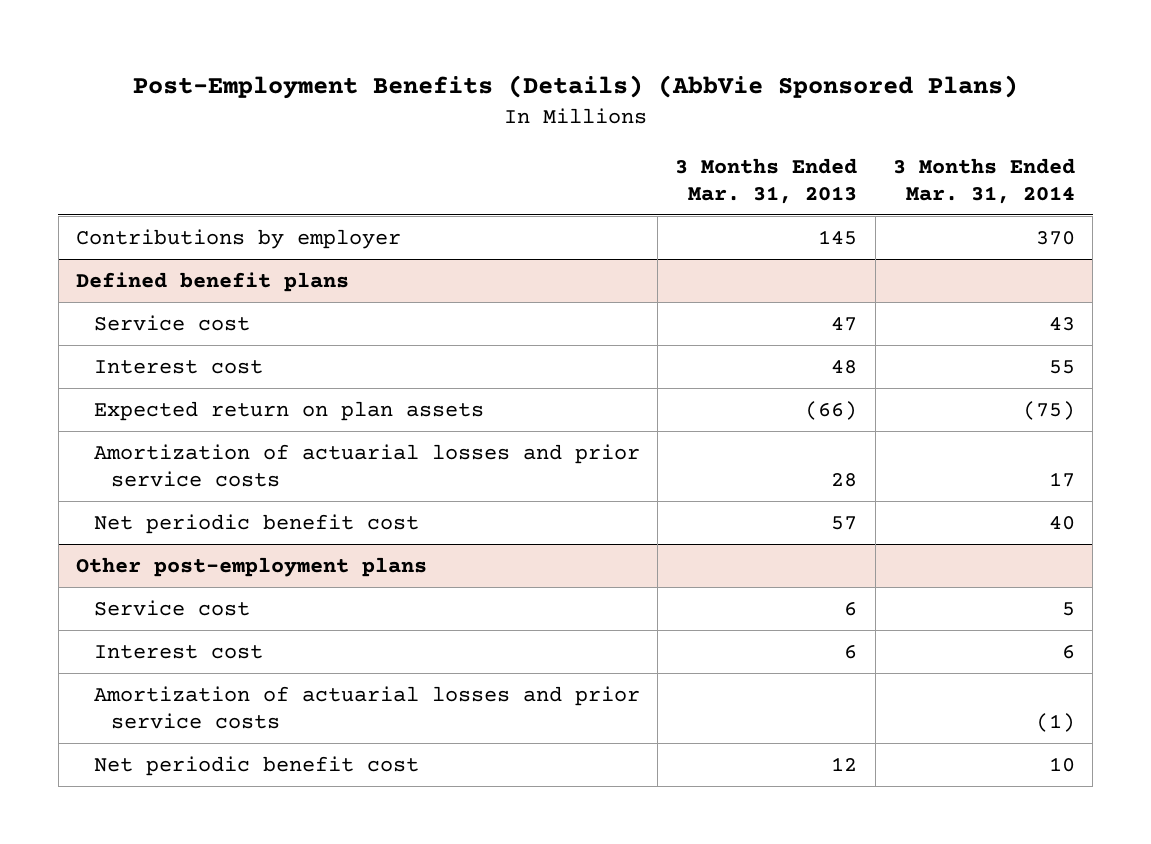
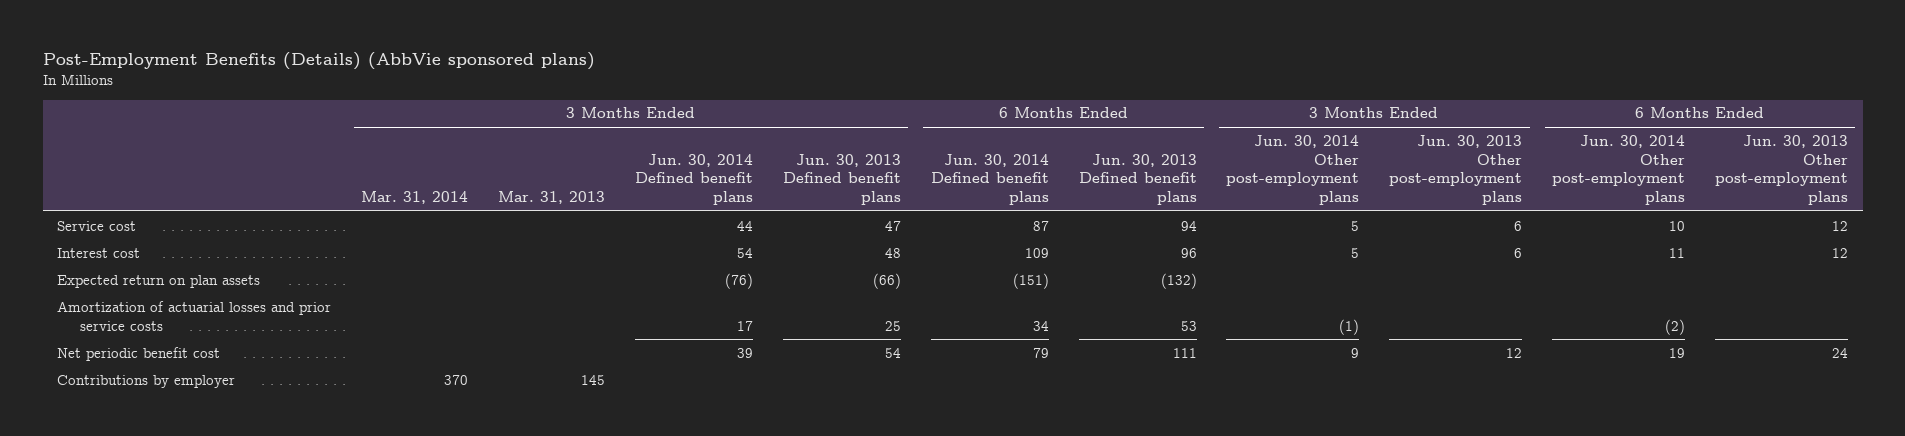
- Post-Employment Benefits (Details) (AbbVie Sponsored Plans)
+ Post-Employment Benefits (Details) (AbbVie sponsored plans)
- | 3 Months Ended Mar. 31, 2013 | 3 Months Ended Mar. 31, 2014
+ | 3 Months Ended Mar. 31, 2014 | 3 Months Ended Mar. 31, 2013 | 3 Months Ended Jun. 30, 2014 Defined benefit plans | 3 Months Ended Jun. 30, 2013 Defined benefit plans | 6 Months Ended Jun. 30, 2014 Defined benefit plans | 6 Months Ended Jun. 30, 2013 Defined benefit plans | 3 Months Ended Jun. 30, 2014 Other post-employment plans | 3 Months Ended Jun. 30, 2013 Other post-employment plans | 6 Months Ended Jun. 30, 2014 Other post-employment plans | 6 Months Ended Jun. 30, 2013 Other post-employment plans
+ Service cost | | | 44 | 47 | 87 | 94 | 5 | 6 | 10 | 12
+ Interest cost | | | 54 | 48 | 109 | 96 | 5 | 6 | 11 | 12
+ Expected return on plan assets | | | (76) | (66) | (151) | (132) | | | |
+ Amortization of actuarial losses and prior service costs | | | 17 | 25 | 34 | 53 | (1) | | (2) |
+ Net periodic benefit cost | | | 39 | 54 | 79 | 111 | 9 | 12 | 19 | 24
- Defined benefit plans
- Service cost | 47 | 43
- Interest cost | 48 | 55
- Expected return on plan assets | (66) | (75)
- Amortization of actuarial losses and prior service costs | 28 | 17
- Net periodic benefit cost | 57 | 40
- Other post-employment plans
- Service cost | 6 | 5
- Interest cost | 6 | 6
- Amortization of actuarial losses and prior service costs | | (1)
- Net periodic benefit cost | 12 | 10

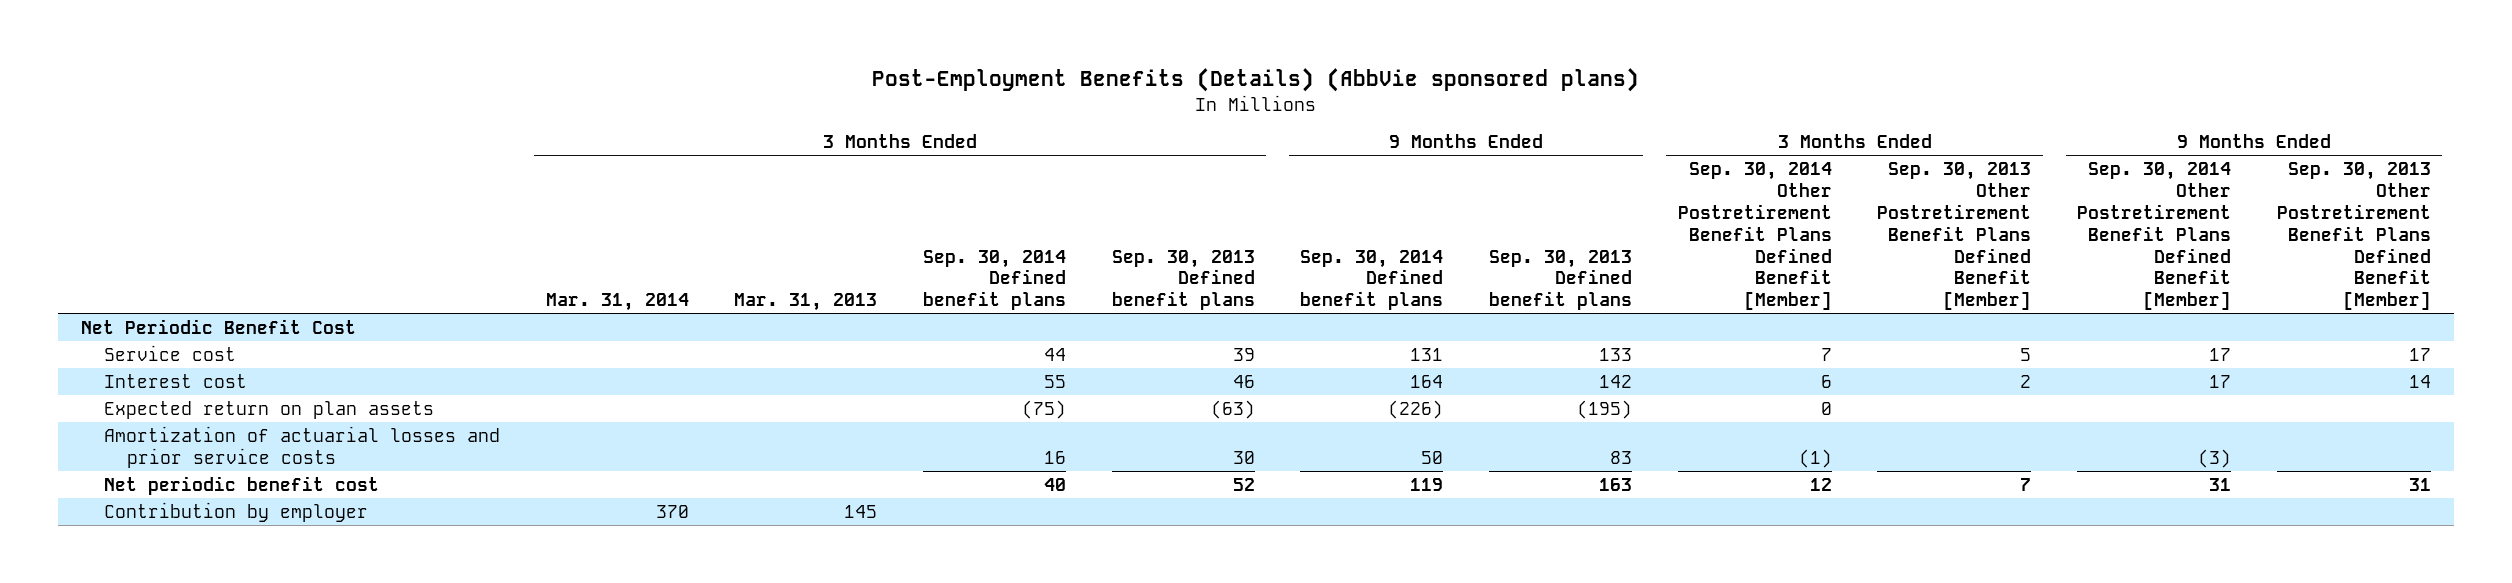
- | 3 Months Ended Mar. 31, 2014 | 3 Months Ended Mar. 31, 2013 | 3 Months Ended Jun. 30, 2014 Defined benefit plans | 3 Months Ended Jun. 30, 2013 Defined benefit plans | 6 Months Ended Jun. 30, 2014 Defined benefit plans | 6 Months Ended Jun. 30, 2013 Defined benefit plans | 3 Months Ended Jun. 30, 2014 Other post-employment plans | 3 Months Ended Jun. 30, 2013 Other post-employment plans | 6 Months Ended Jun. 30, 2014 Other post-employment plans | 6 Months Ended Jun. 30, 2013 Other post-employment plans
+ | 3 Months Ended Mar. 31, 2014 | 3 Months Ended Mar. 31, 2013 | 3 Months Ended Sep. 30, 2014 Defined benefit plans | 3 Months Ended Sep. 30, 2013 Defined benefit plans | 9 Months Ended Sep. 30, 2014 Defined benefit plans | 9 Months Ended Sep. 30, 2013 Defined benefit plans | 3 Months Ended Sep. 30, 2014 Other Postretirement Benefit Plans Defined Benefit [Member] | 3 Months Ended Sep. 30, 2013 Other Postretirement Benefit Plans Defined Benefit [Member] | 9 Months Ended Sep. 30, 2014 Other Postretirement Benefit Plans Defined Benefit [Member] | 9 Months Ended Sep. 30, 2013 Other Postretirement Benefit Plans Defined Benefit [Member]
+ Net Periodic Benefit Cost
- Contributions by employer | 370 | 145 | | | | | | | |
+ Contribution by employer | 370 | 145 | | | | | | | |

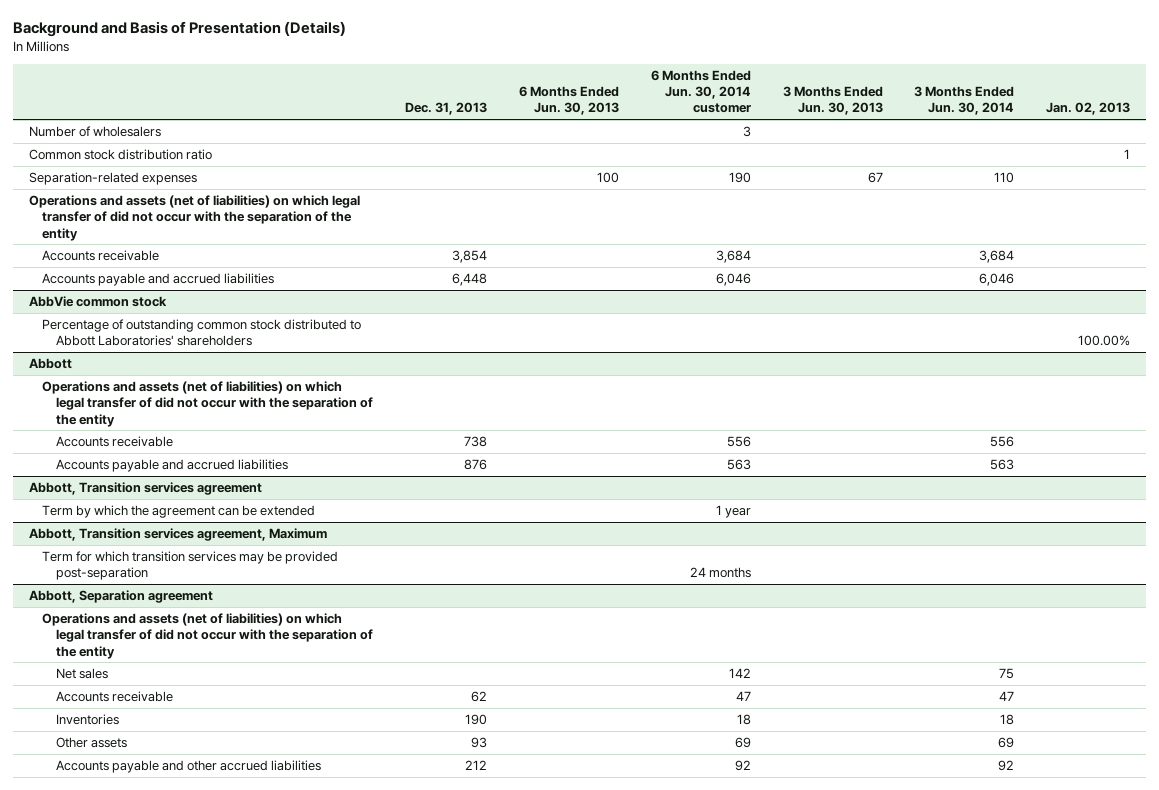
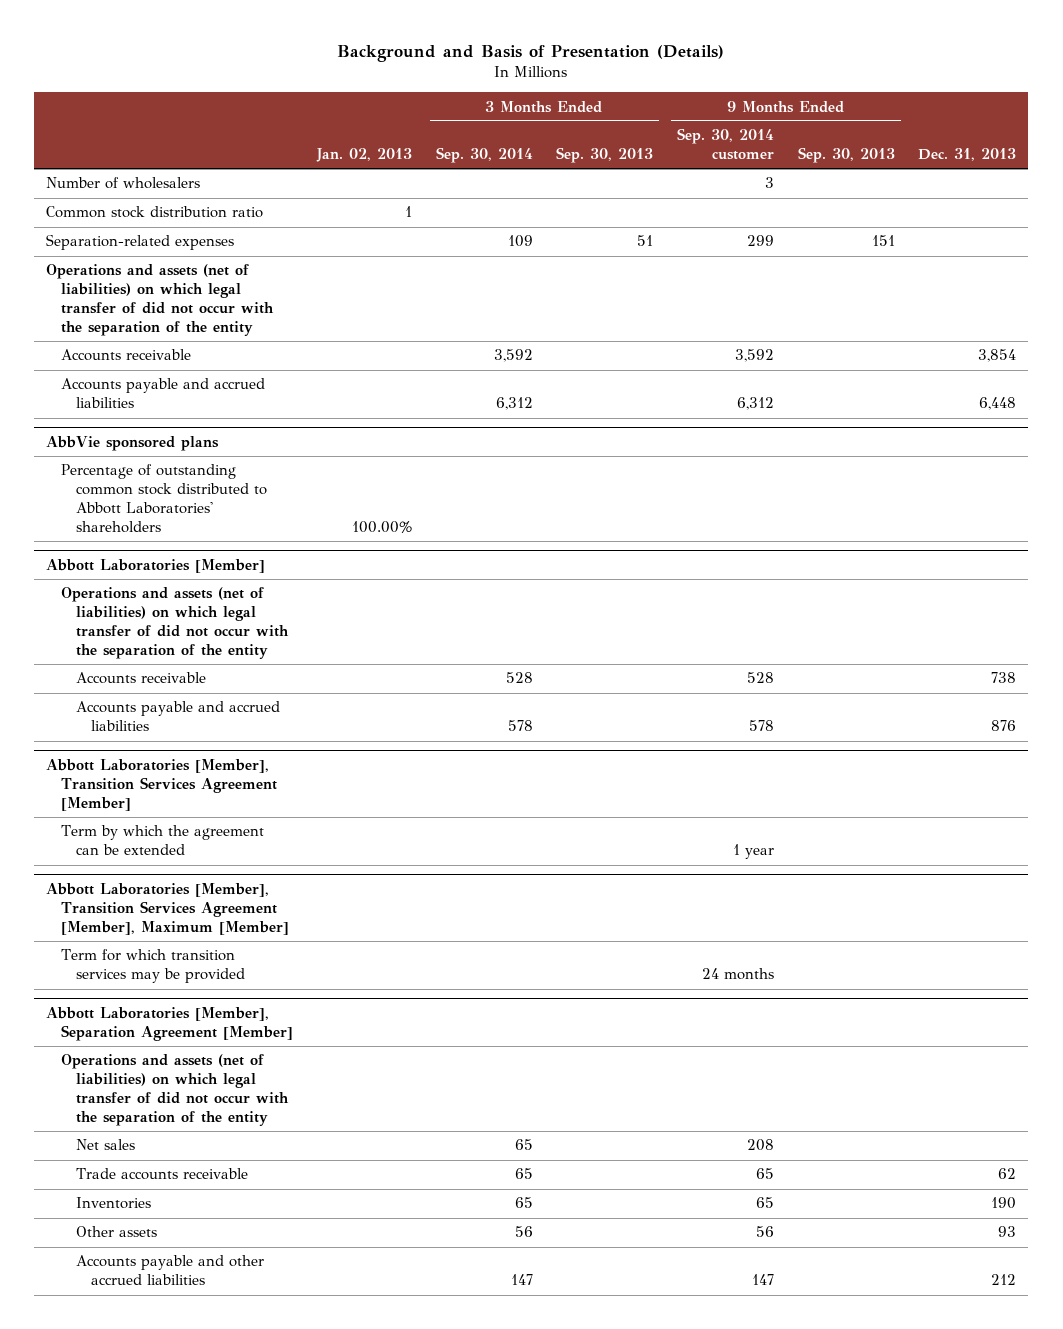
- | Dec. 31, 2013 | 6 Months Ended Jun. 30, 2013 | 6 Months Ended Jun. 30, 2014 customer | 3 Months Ended Jun. 30, 2013 | 3 Months Ended Jun. 30, 2014 | Jan. 02, 2013
+ | Jan. 02, 2013 | 3 Months Ended Sep. 30, 2014 | 3 Months Ended Sep. 30, 2013 | 9 Months Ended Sep. 30, 2014 customer | 9 Months Ended Sep. 30, 2013 | Dec. 31, 2013
- AbbVie common stock
+ AbbVie sponsored plans
- Abbott
+ Abbott Laboratories [Member]
- Abbott, Transition services agreement
+ Abbott Laboratories [Member], Transition Services Agreement [Member]
- Abbott, Transition services agreement, Maximum
- Term for which transition services may be provided post-separation | | | 24 months | | |
- Abbott, Separation agreement
+ Abbott Laboratories [Member], Transition Services Agreement [Member], Maximum [Member]
+ Term for which transition services may be provided | | | | 24 months | |
+ Abbott Laboratories [Member], Separation Agreement [Member]
- Accounts receivable | 62 | | 47 | | 47 |
+ Trade accounts receivable | | 65 | | 65 | | 62

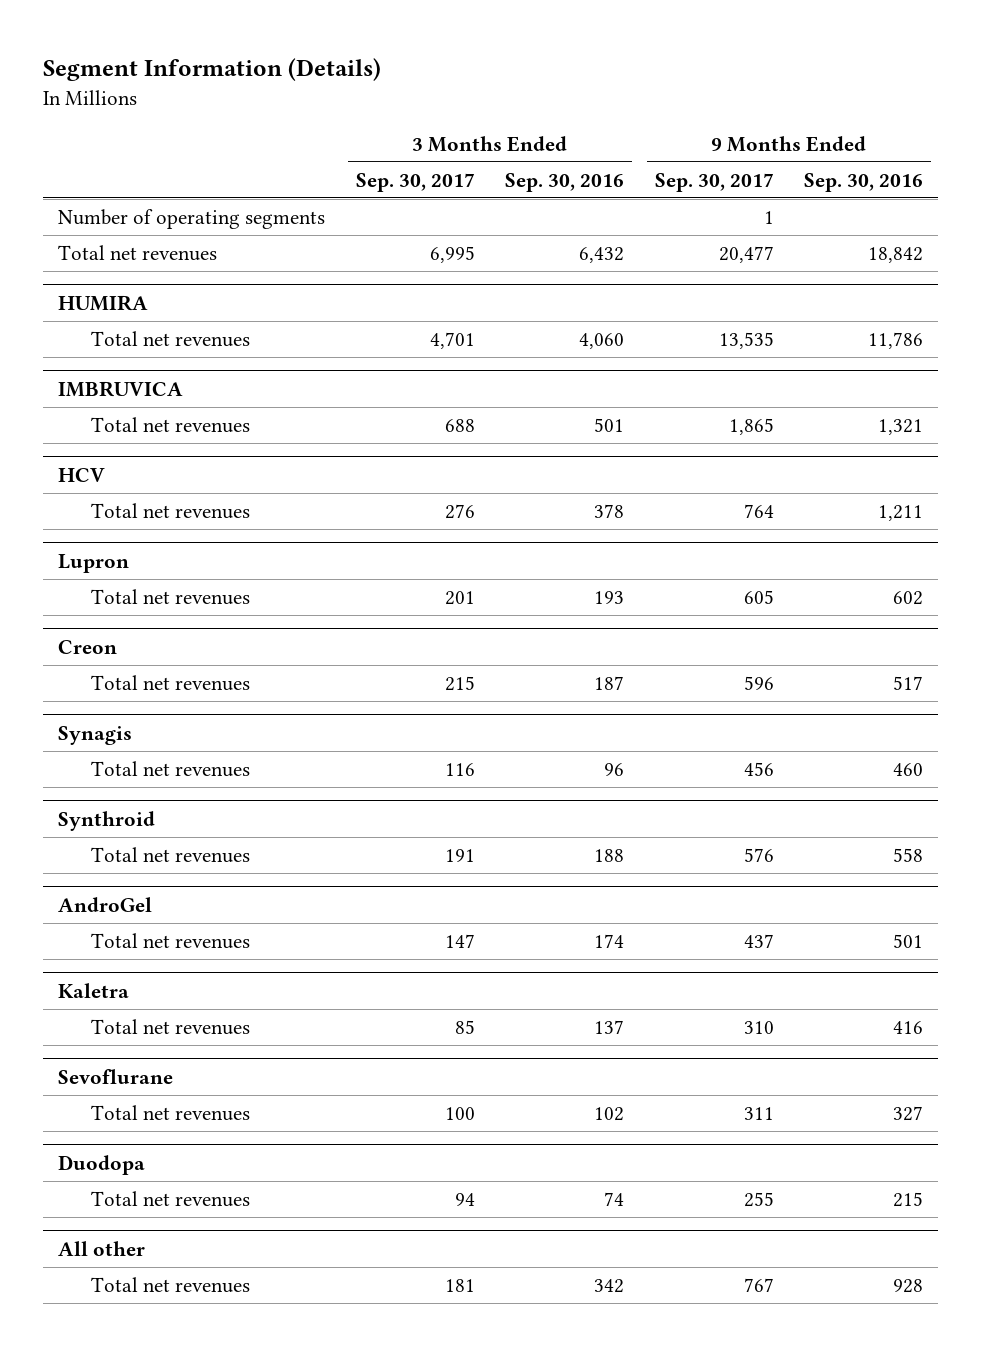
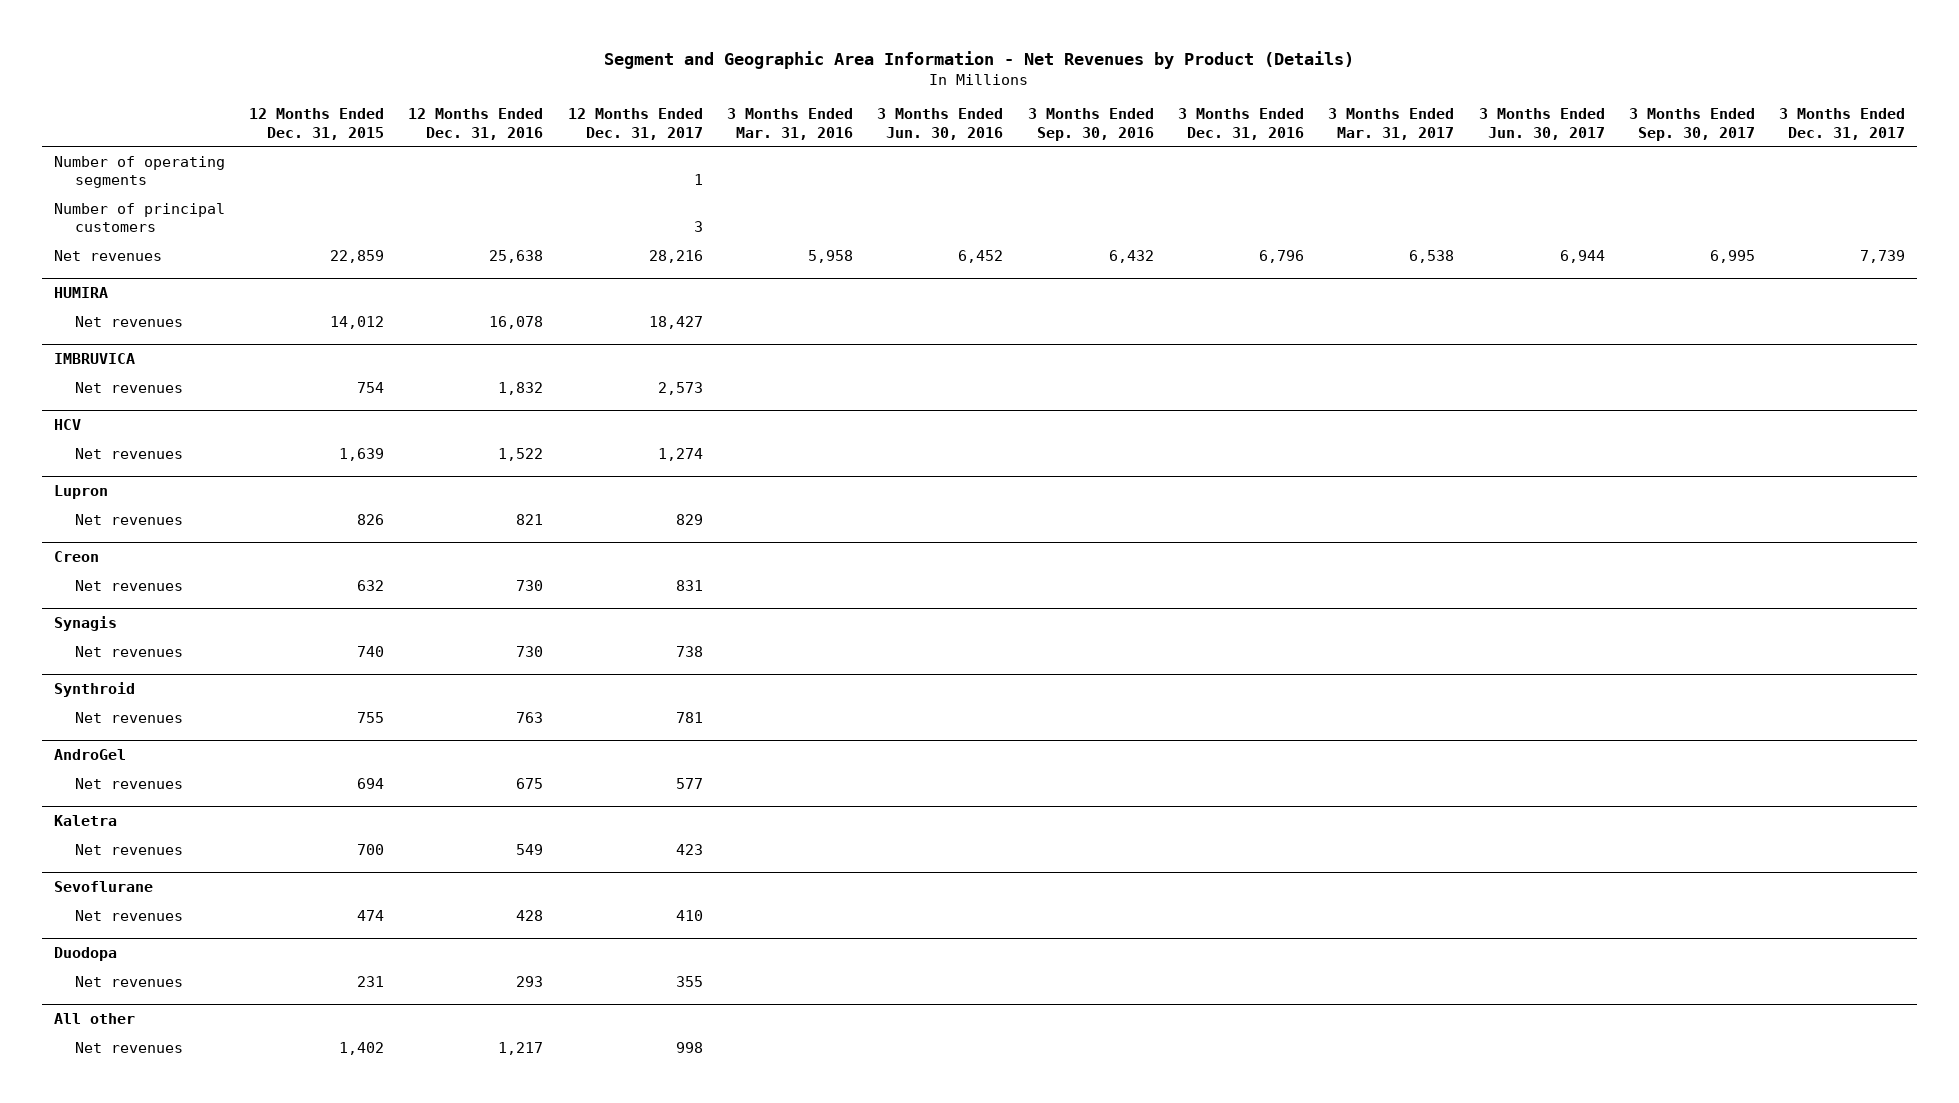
- Segment Information (Details)
+ Segment and Geographic Area Information - Net Revenues by Product (Details)
- | 3 Months Ended Sep. 30, 2017 | 3 Months Ended Sep. 30, 2016 | 9 Months Ended Sep. 30, 2017 | 9 Months Ended Sep. 30, 2016
+ | 12 Months Ended Dec. 31, 2015 | 12 Months Ended Dec. 31, 2016 | 12 Months Ended Dec. 31, 2017 | 3 Months Ended Mar. 31, 2016 | 3 Months Ended Jun. 30, 2016 | 3 Months Ended Sep. 30, 2016 | 3 Months Ended Dec. 31, 2016 | 3 Months Ended Mar. 31, 2017 | 3 Months Ended Jun. 30, 2017 | 3 Months Ended Sep. 30, 2017 | 3 Months Ended Dec. 31, 2017
- Total net revenues | 6,995 | 6,432 | 20,477 | 18,842
+ Number of principal customers | | | 3 | | | | | | | |
+ Net revenues | 22,859 | 25,638 | 28,216 | 5,958 | 6,452 | 6,432 | 6,796 | 6,538 | 6,944 | 6,995 | 7,739
@ HUMIRA
- Total net revenues | 4,701 | 4,060 | 13,535 | 11,786
+ Net revenues | 14,012 | 16,078 | 18,427 | | | | | | | |
@ IMBRUVICA
- Total net revenues | 688 | 501 | 1,865 | 1,321
+ Net revenues | 754 | 1,832 | 2,573 | | | | | | | |
@ HCV
- Total net revenues | 276 | 378 | 764 | 1,211
+ Net revenues | 1,639 | 1,522 | 1,274 | | | | | | | |
@ Lupron
- Total net revenues | 201 | 193 | 605 | 602
+ Net revenues | 826 | 821 | 829 | | | | | | | |
@ Creon
- Total net revenues | 215 | 187 | 596 | 517
+ Net revenues | 632 | 730 | 831 | | | | | | | |
@ Synagis
- Total net revenues | 116 | 96 | 456 | 460
+ Net revenues | 740 | 730 | 738 | | | | | | | |
@ Synthroid
- Total net revenues | 191 | 188 | 576 | 558
+ Net revenues | 755 | 763 | 781 | | | | | | | |
@ AndroGel
- Total net revenues | 147 | 174 | 437 | 501
+ Net revenues | 694 | 675 | 577 | | | | | | | |
@ Kaletra
- Total net revenues | 85 | 137 | 310 | 416
+ Net revenues | 700 | 549 | 423 | | | | | | | |
@ Sevoflurane
- Total net revenues | 100 | 102 | 311 | 327
+ Net revenues | 474 | 428 | 410 | | | | | | | |
@ Duodopa
- Total net revenues | 94 | 74 | 255 | 215
+ Net revenues | 231 | 293 | 355 | | | | | | | |
@ All other
- Total net revenues | 181 | 342 | 767 | 928
+ Net revenues | 1,402 | 1,217 | 998 | | | | | | | |

